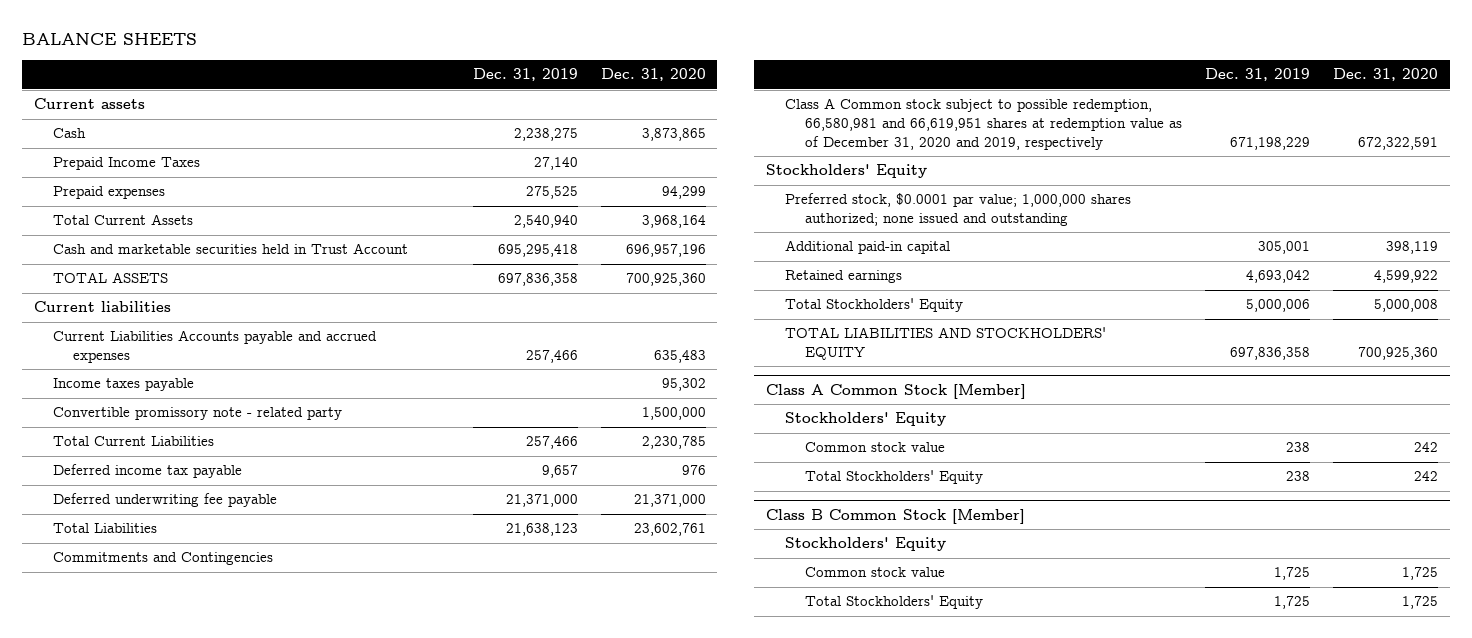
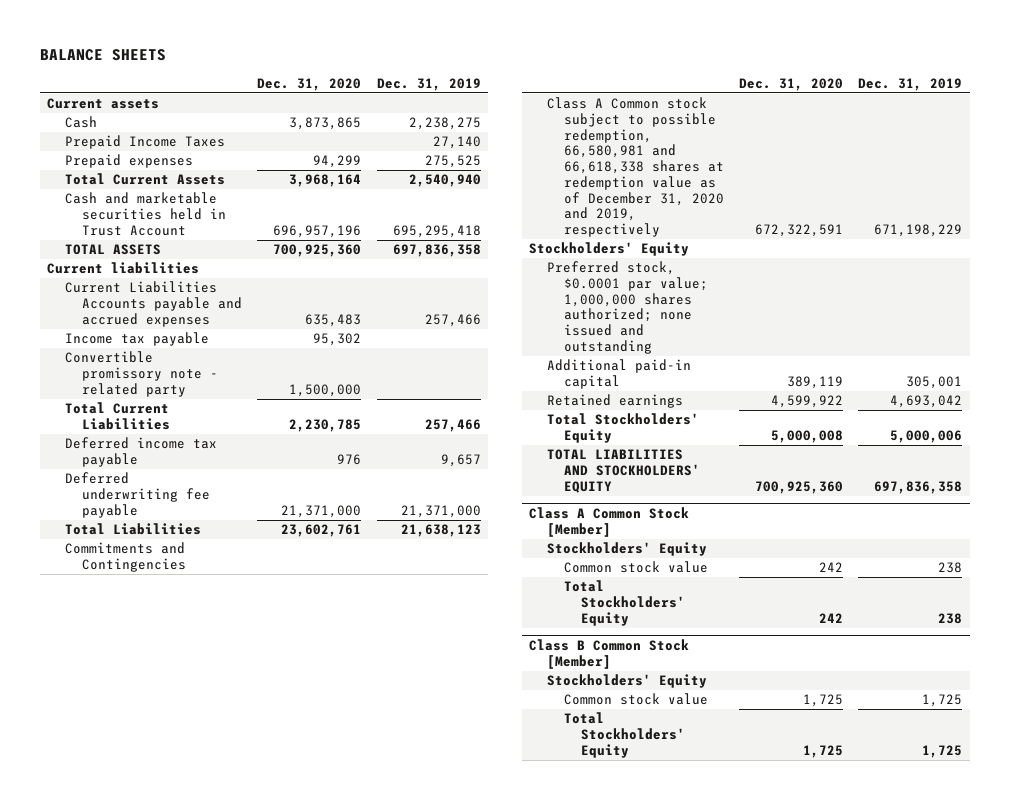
- | Dec. 31, 2019 | Dec. 31, 2020
+ | Dec. 31, 2020 | Dec. 31, 2019
- Income taxes payable | | 95,302
+ Income tax payable | 95,302 |
- Class A Common stock subject to possible redemption, 66,580,981 and 66,619,951 shares at redemption value as of December 31, 2020 and 2019, respectively | 671,198,229 | 672,322,591
+ Class A Common stock subject to possible redemption, 66,580,981 and 66,618,338 shares at redemption value as of December 31, 2020 and 2019, respectively | 672,322,591 | 671,198,229
- Additional paid-in capital | 305,001 | 398,119
+ Additional paid-in capital | 389,119 | 305,001

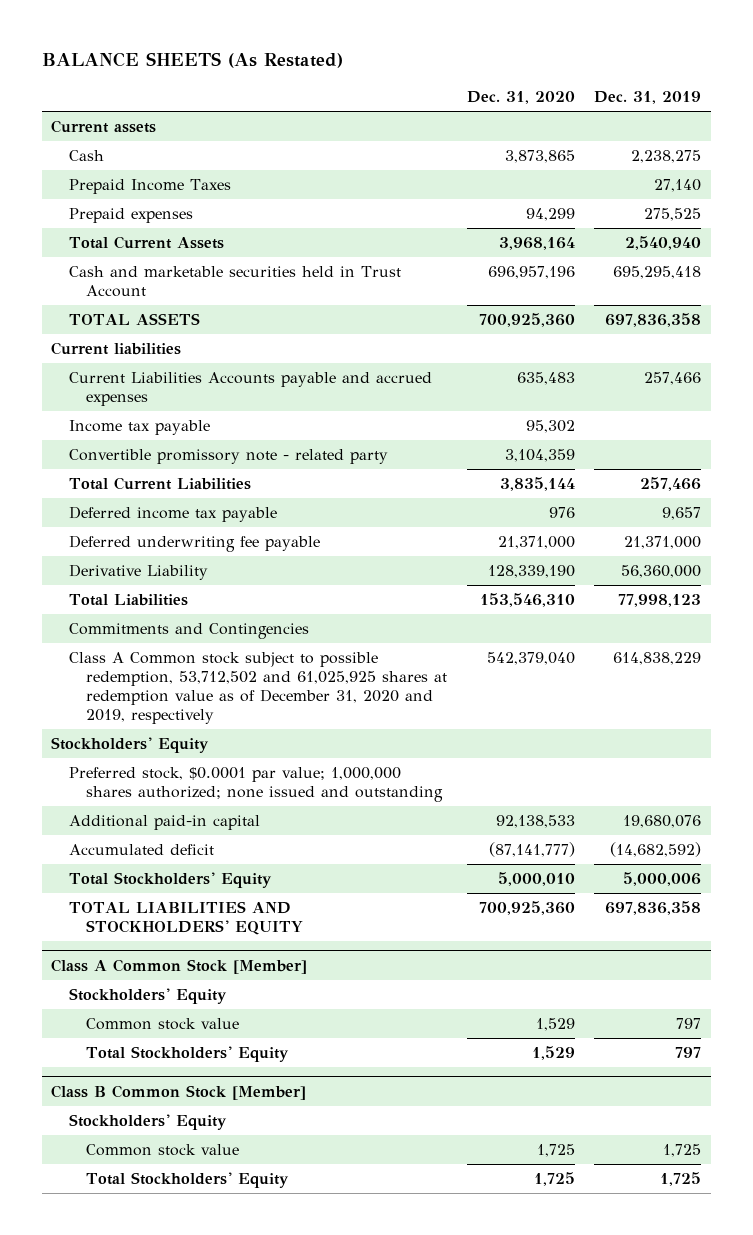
- BALANCE SHEETS
+ BALANCE SHEETS (As Restated)
- Convertible promissory note - related party | 1,500,000 |
- Total Current Liabilities | 2,230,785 | 257,466
+ Convertible promissory note - related party | 3,104,359 |
+ Total Current Liabilities | 3,835,144 | 257,466
- Total Liabilities | 23,602,761 | 21,638,123
+ Derivative Liability | 128,339,190 | 56,360,000
+ Total Liabilities | 153,546,310 | 77,998,123
- Class A Common stock subject to possible redemption, 66,580,981 and 66,618,338 shares at redemption value as of December 31, 2020 and 2019, respectively | 672,322,591 | 671,198,229
+ Class A Common stock subject to possible redemption, 53,712,502 and 61,025,925 shares at redemption value as of December 31, 2020 and 2019, respectively | 542,379,040 | 614,838,229
- Additional paid-in capital | 389,119 | 305,001
- Retained earnings | 4,599,922 | 4,693,042
- Total Stockholders' Equity | 5,000,008 | 5,000,006
+ Additional paid-in capital | 92,138,533 | 19,680,076
+ Accumulated deficit | (87,141,777) | (14,682,592)
+ Total Stockholders' Equity | 5,000,010 | 5,000,006
@ Class A Common Stock [Member]
- Common stock value | 242 | 238
- Total Stockholders' Equity | 242 | 238
+ Common stock value | 1,529 | 797
+ Total Stockholders' Equity | 1,529 | 797

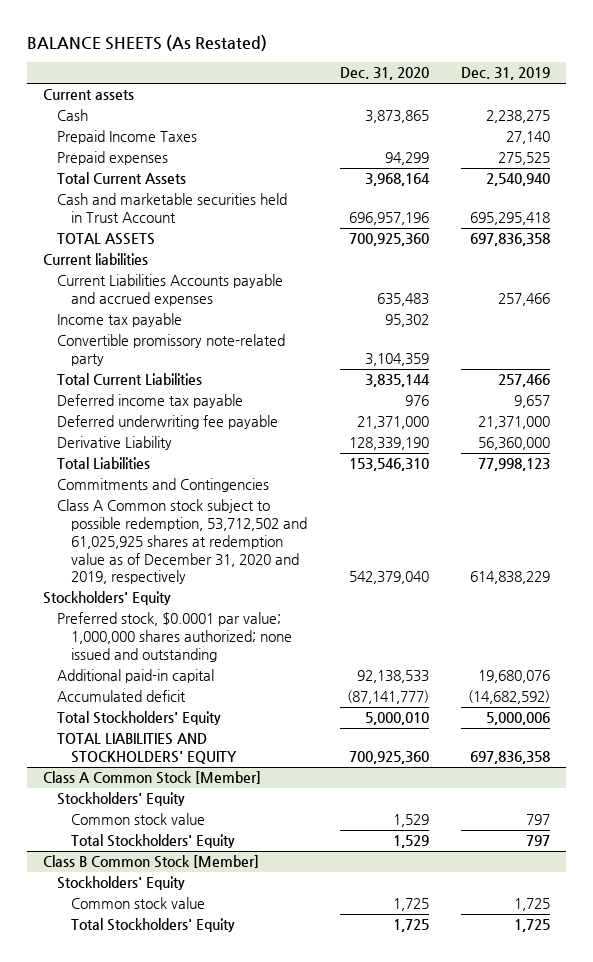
- Convertible promissory note - related party | 3,104,359 |
+ Convertible promissory note-related party | 3,104,359 |

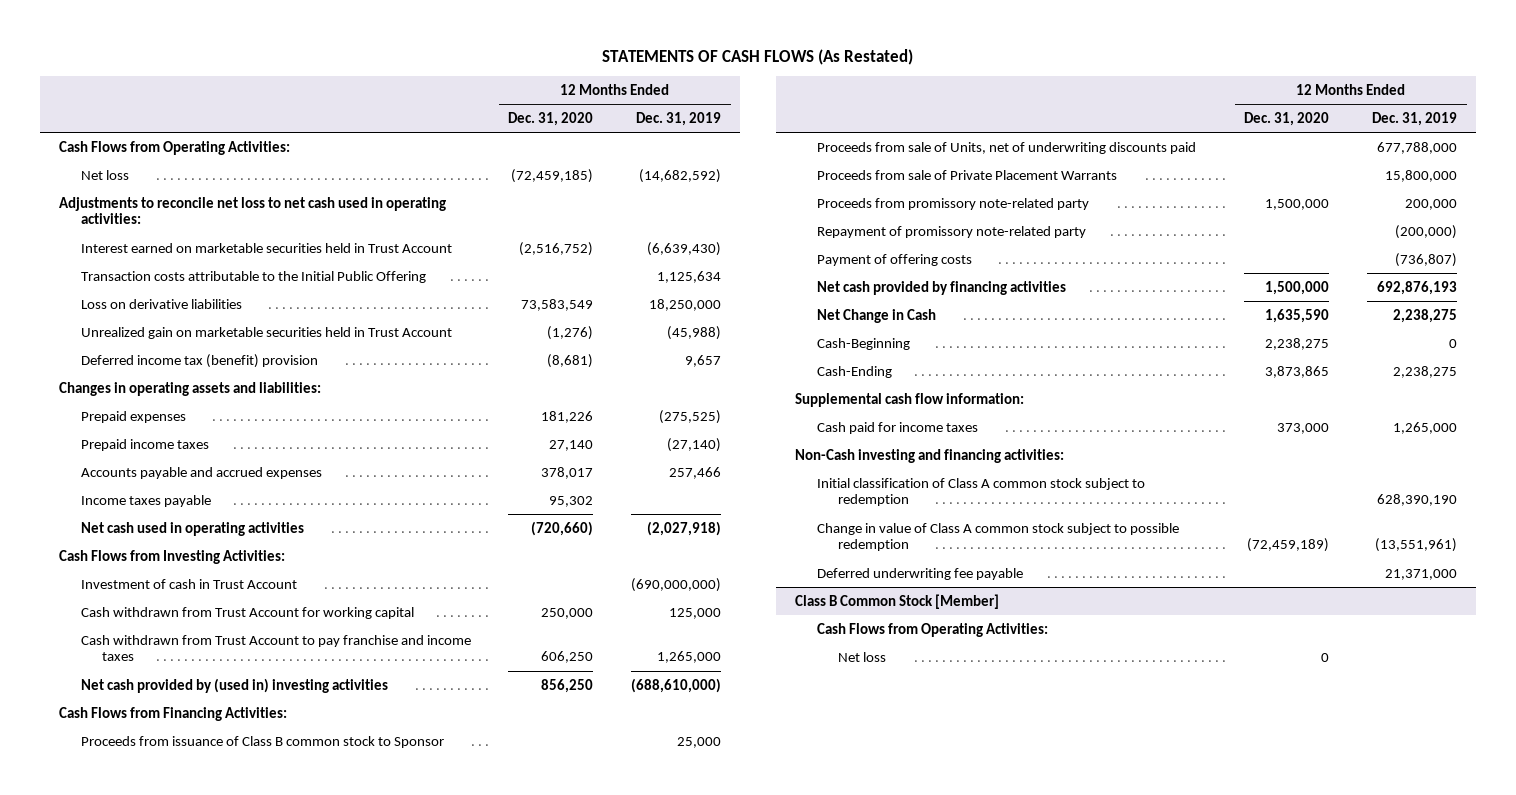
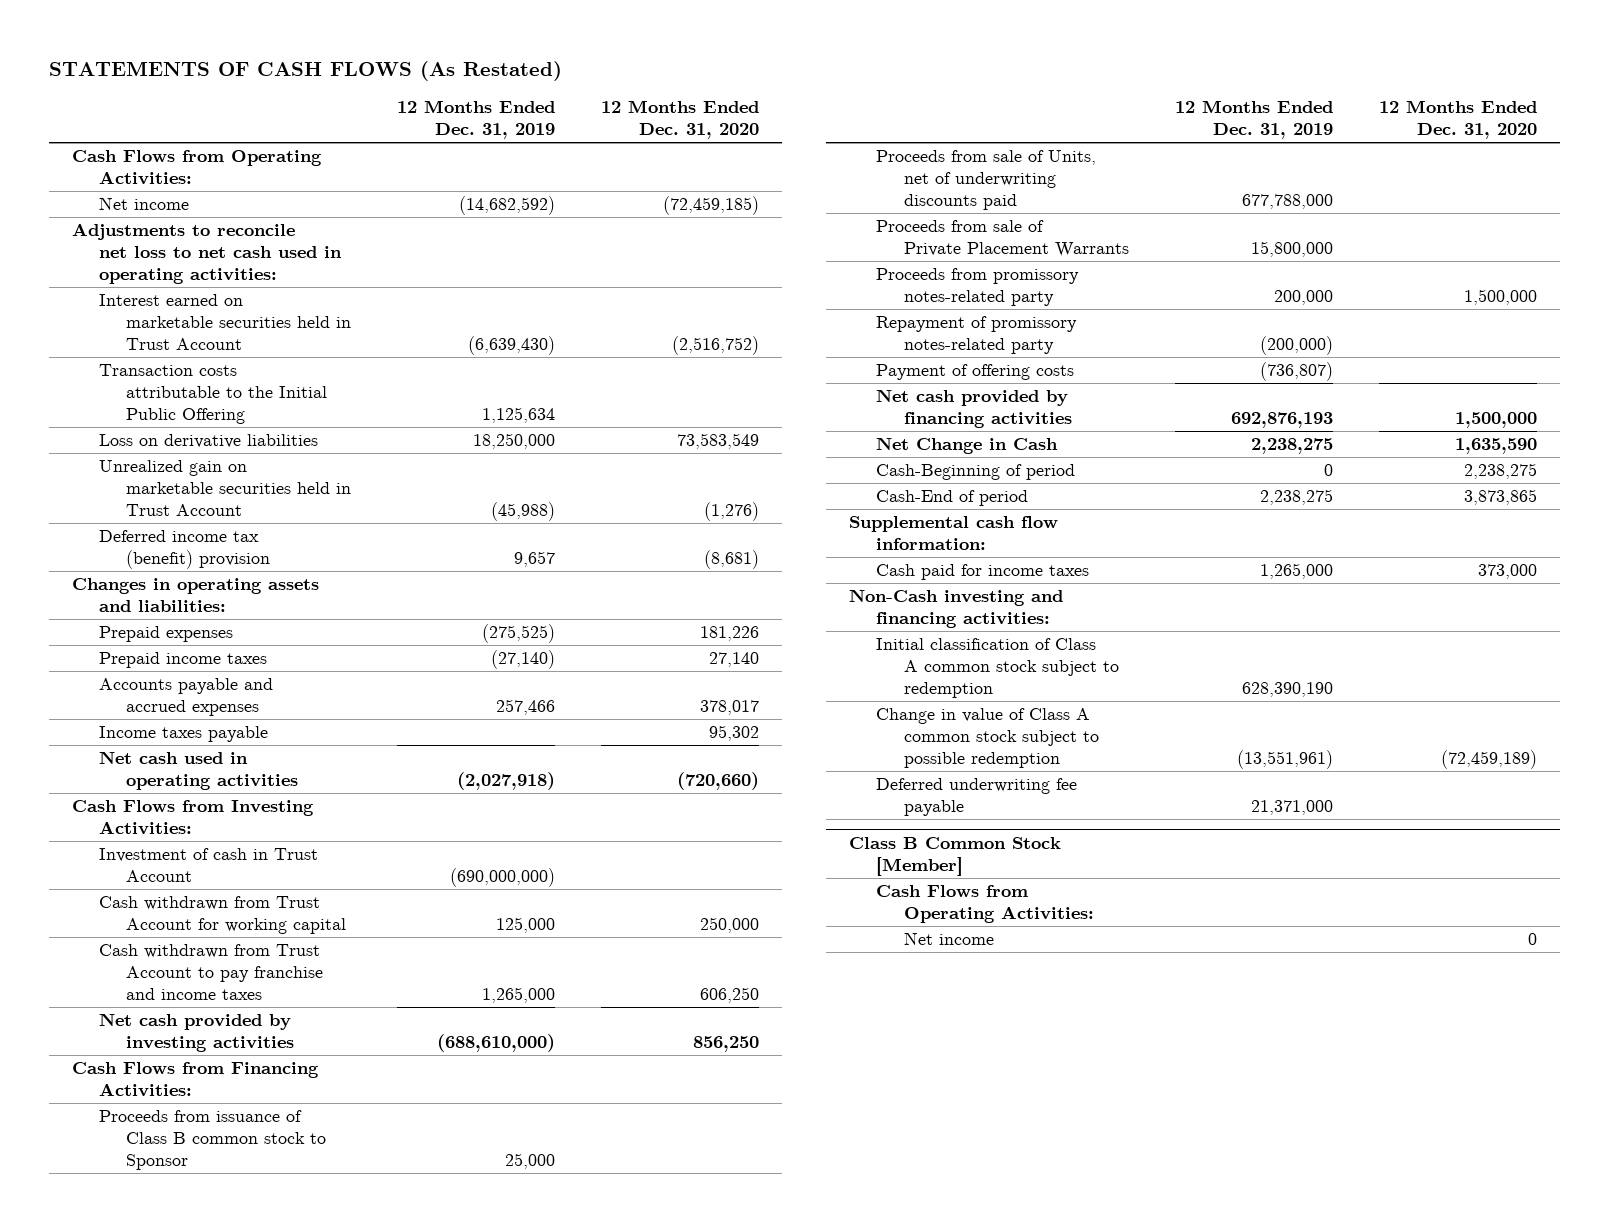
- | 12 Months Ended Dec. 31, 2020 | 12 Months Ended Dec. 31, 2019
+ | 12 Months Ended Dec. 31, 2019 | 12 Months Ended Dec. 31, 2020
- Net loss | (72,459,185) | (14,682,592)
+ Net income | (14,682,592) | (72,459,185)
- Net cash provided by (used in) investing activities | 856,250 | (688,610,000)
+ Net cash provided by investing activities | (688,610,000) | 856,250
- Proceeds from promissory note-related party | 1,500,000 | 200,000
- Repayment of promissory note-related party | | (200,000)
+ Proceeds from promissory notes-related party | 200,000 | 1,500,000
+ Repayment of promissory notes-related party | (200,000) |
- Cash-Beginning | 2,238,275 | 0
- Cash-Ending | 3,873,865 | 2,238,275
+ Cash-Beginning of period | 0 | 2,238,275
+ Cash-End of period | 2,238,275 | 3,873,865
@ Class B Common Stock [Member]
- Net loss | 0 |
+ Net income | | 0

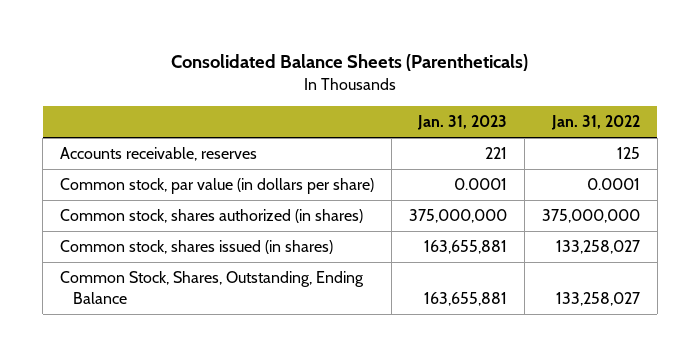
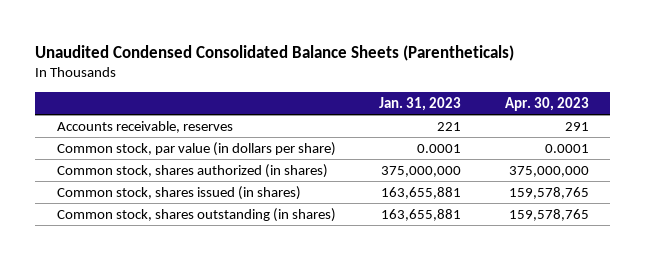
- Consolidated Balance Sheets (Parentheticals)
+ Unaudited Condensed Consolidated Balance Sheets (Parentheticals)
- | Jan. 31, 2023 | Jan. 31, 2022
+ | Jan. 31, 2023 | Apr. 30, 2023
- Common Stock, Shares, Outstanding, Ending Balance | 163,655,881 | 133,258,027
+ Common stock, shares outstanding (in shares) | 163,655,881 | 159,578,765

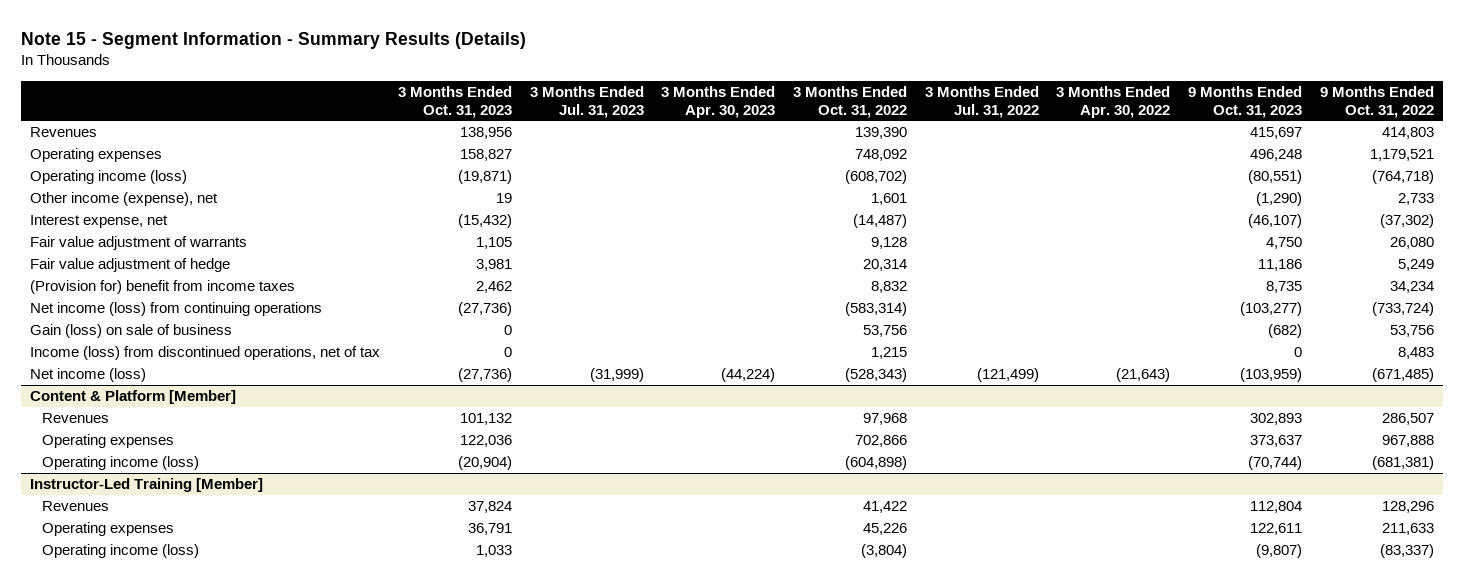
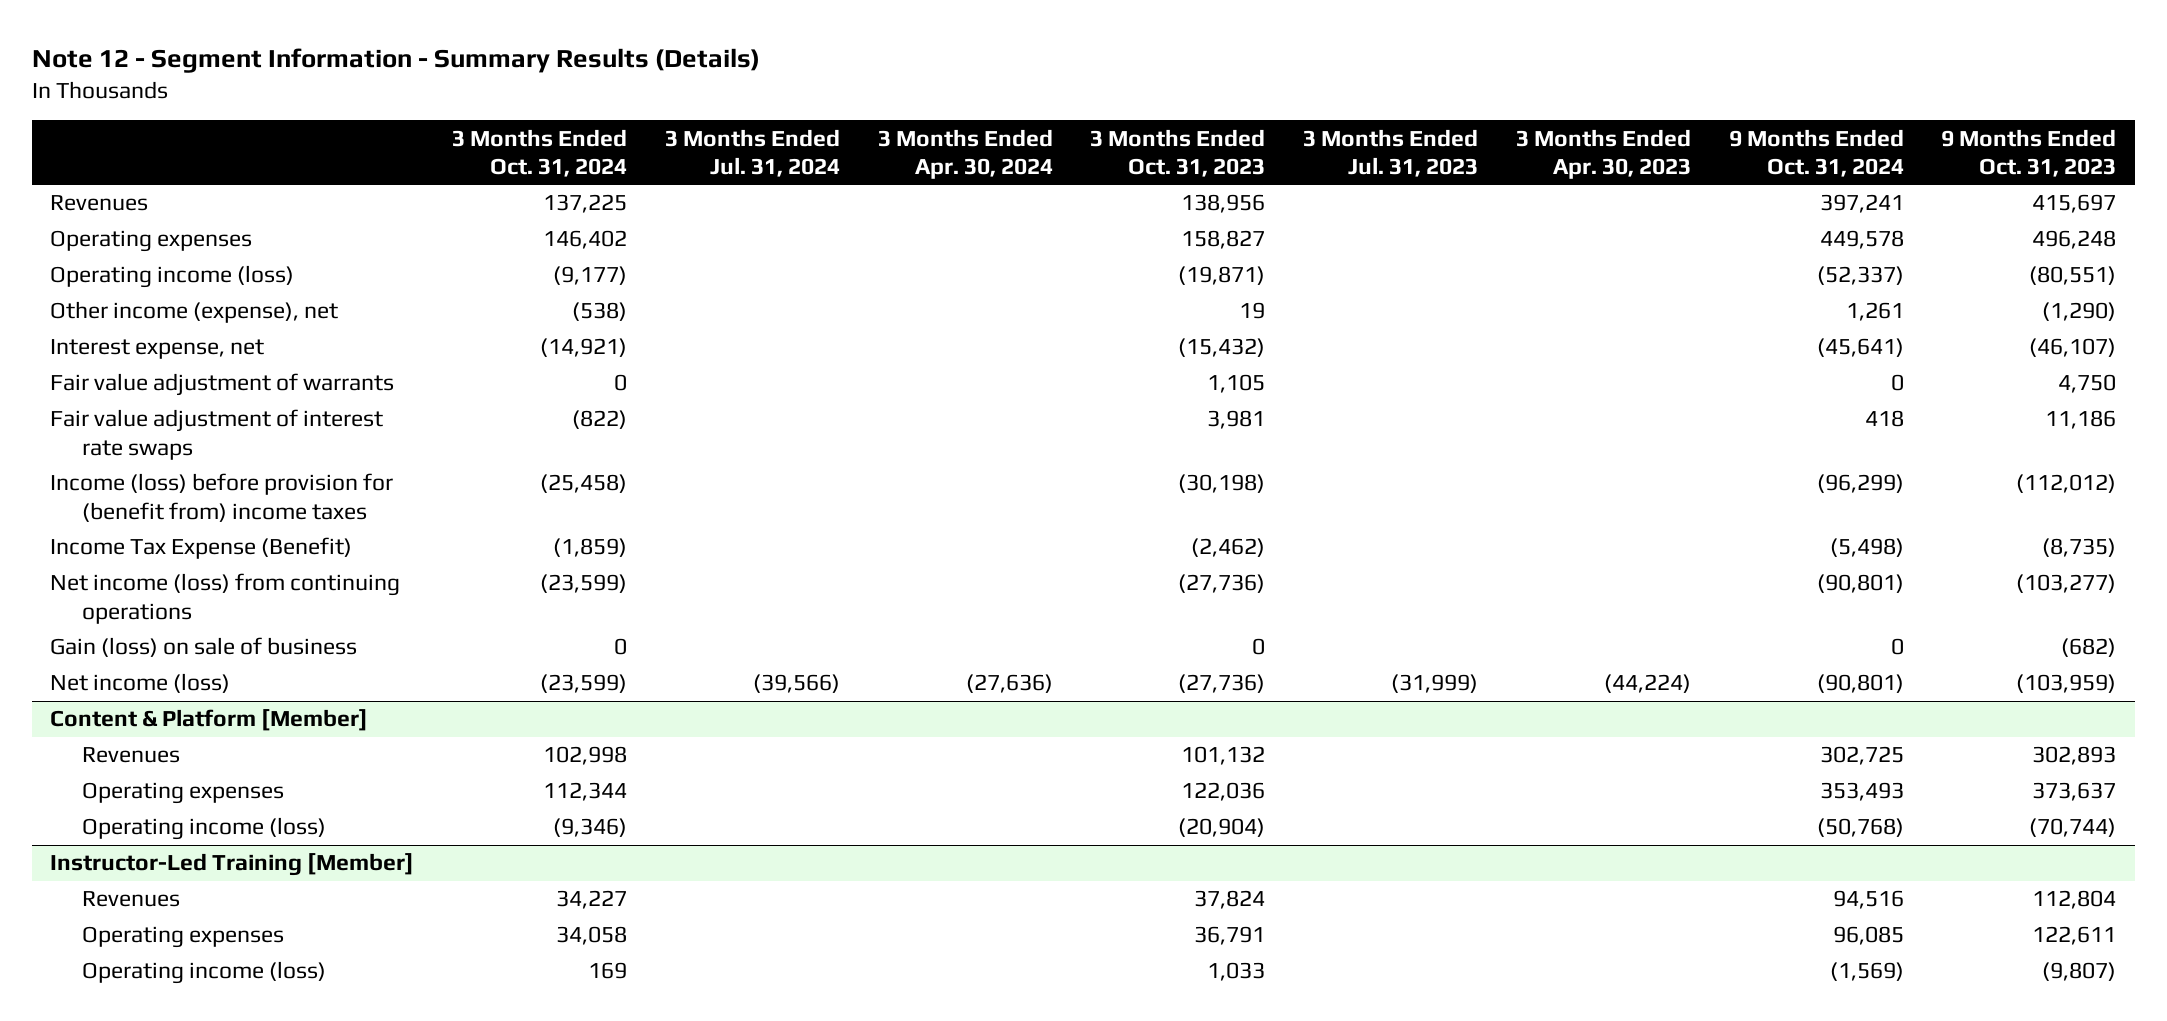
- Note 15 - Segment Information - Summary Results (Details)
+ Note 12 - Segment Information - Summary Results (Details)
- | 3 Months Ended Oct. 31, 2023 | 3 Months Ended Jul. 31, 2023 | 3 Months Ended Apr. 30, 2023 | 3 Months Ended Oct. 31, 2022 | 3 Months Ended Jul. 31, 2022 | 3 Months Ended Apr. 30, 2022 | 9 Months Ended Oct. 31, 2023 | 9 Months Ended Oct. 31, 2022
+ | 3 Months Ended Oct. 31, 2024 | 3 Months Ended Jul. 31, 2024 | 3 Months Ended Apr. 30, 2024 | 3 Months Ended Oct. 31, 2023 | 3 Months Ended Jul. 31, 2023 | 3 Months Ended Apr. 30, 2023 | 9 Months Ended Oct. 31, 2024 | 9 Months Ended Oct. 31, 2023
- Fair value adjustment of hedge | 3,981 | | | 20,314 | | | 11,186 | 5,249
- (Provision for) benefit from income taxes | 2,462 | | | 8,832 | | | 8,735 | 34,234
+ Fair value adjustment of interest rate swaps | (822) | | | 3,981 | | | 418 | 11,186
+ Income (loss) before provision for (benefit from) income taxes | (25,458) | | | (30,198) | | | (96,299) | (112,012)
+ Income Tax Expense (Benefit) | (1,859) | | | (2,462) | | | (5,498) | (8,735)
- Income (loss) from discontinued operations, net of tax | 0 | | | 1,215 | | | 0 | 8,483

